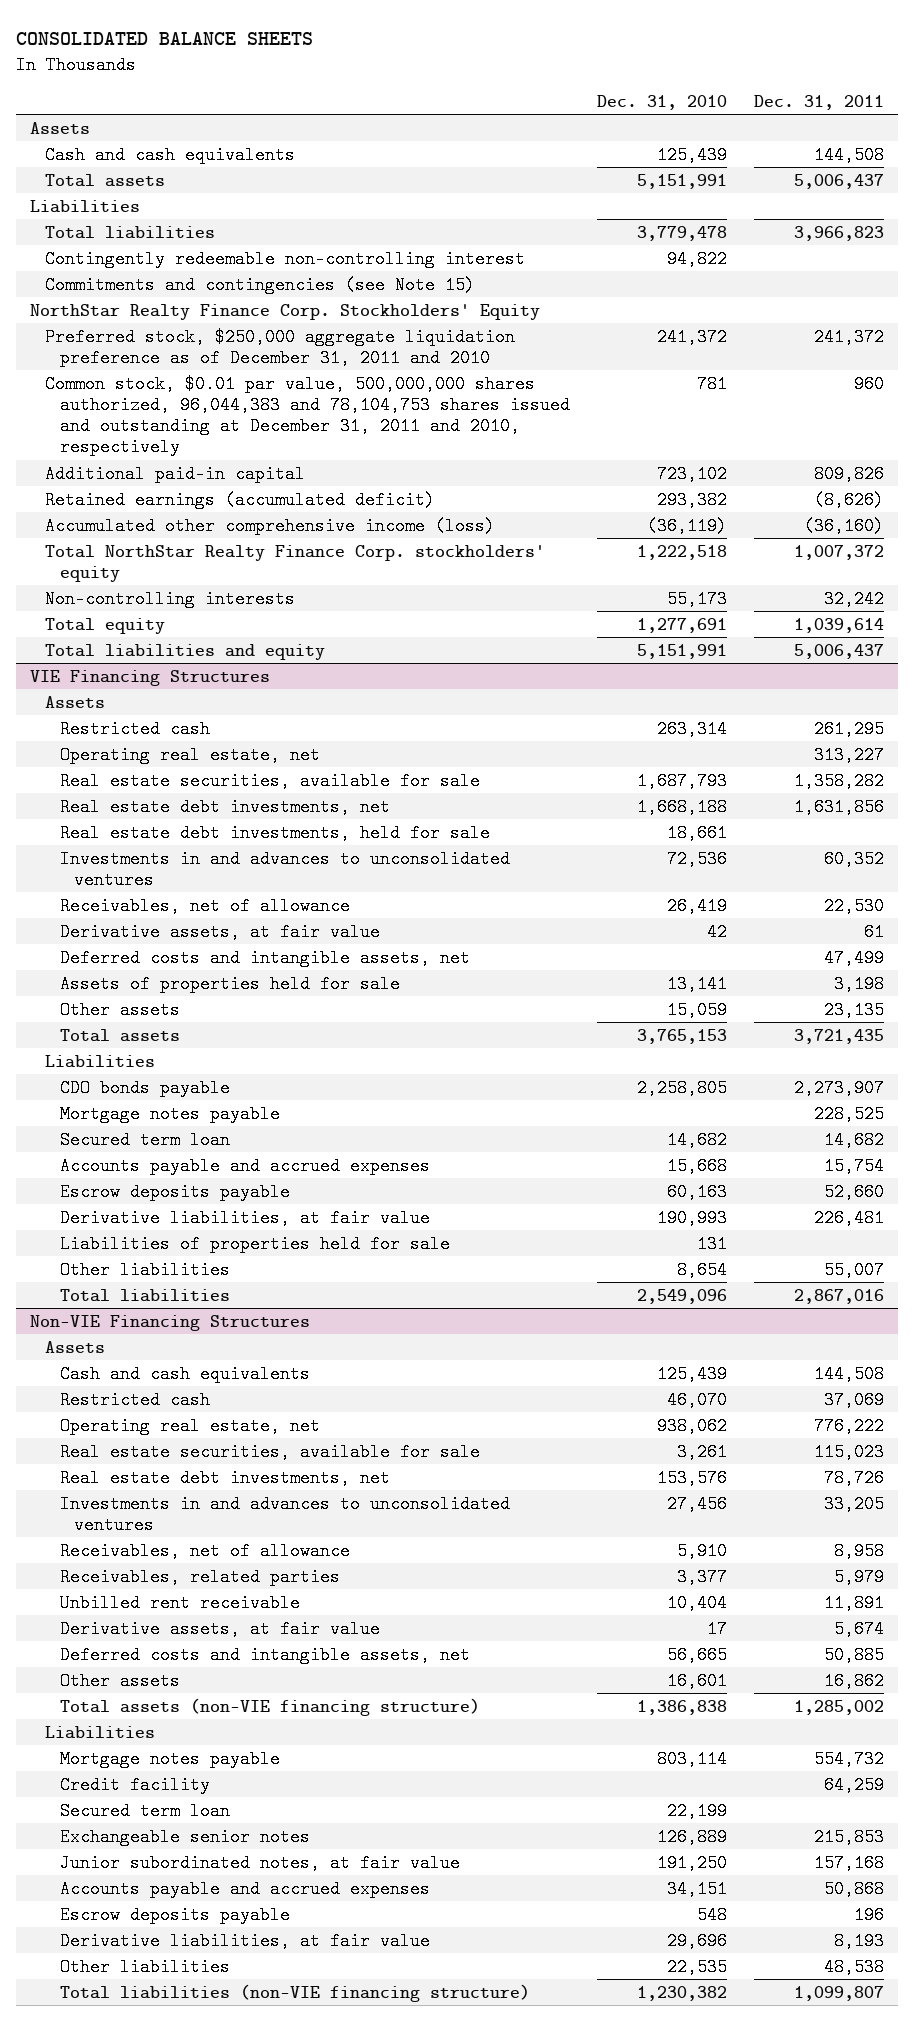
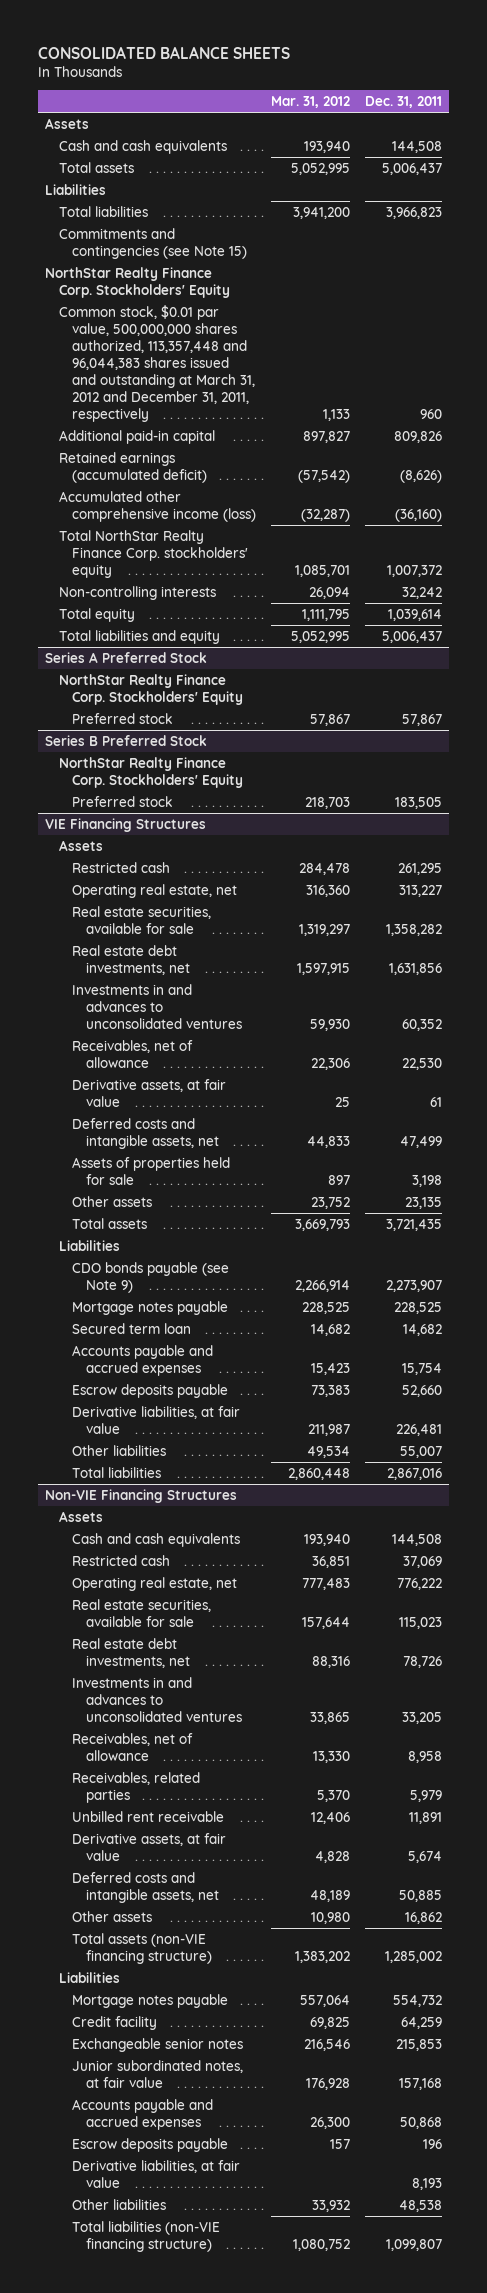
- | Dec. 31, 2010 | Dec. 31, 2011
+ | Mar. 31, 2012 | Dec. 31, 2011
- Contingently redeemable non-controlling interest | 94,822 |
- Preferred stock, $250,000 aggregate liquidation preference as of December 31, 2011 and 2010 | 241,372 | 241,372
- Common stock, $0.01 par value, 500,000,000 shares authorized, 96,044,383 and 78,104,753 shares issued and outstanding at December 31, 2011 and 2010, respectively | 781 | 960
+ Common stock, $0.01 par value, 500,000,000 shares authorized, 113,357,448 and 96,044,383 shares issued and outstanding at March 31, 2012 and December 31, 2011, respectively | 1,133 | 960
+ Series A Preferred Stock
+ NorthStar Realty Finance Corp. Stockholders' Equity
+ Preferred stock | 57,867 | 57,867
+ Series B Preferred Stock
+ NorthStar Realty Finance Corp. Stockholders' Equity
+ Preferred stock | 218,703 | 183,505
@ VIE Financing Structures
- Real estate debt investments, held for sale | 18,661 |
- CDO bonds payable | 2,258,805 | 2,273,907
+ CDO bonds payable (see Note 9) | 2,266,914 | 2,273,907
- Liabilities of properties held for sale | 131 |
@ Non-VIE Financing Structures
- Secured term loan | 22,199 |

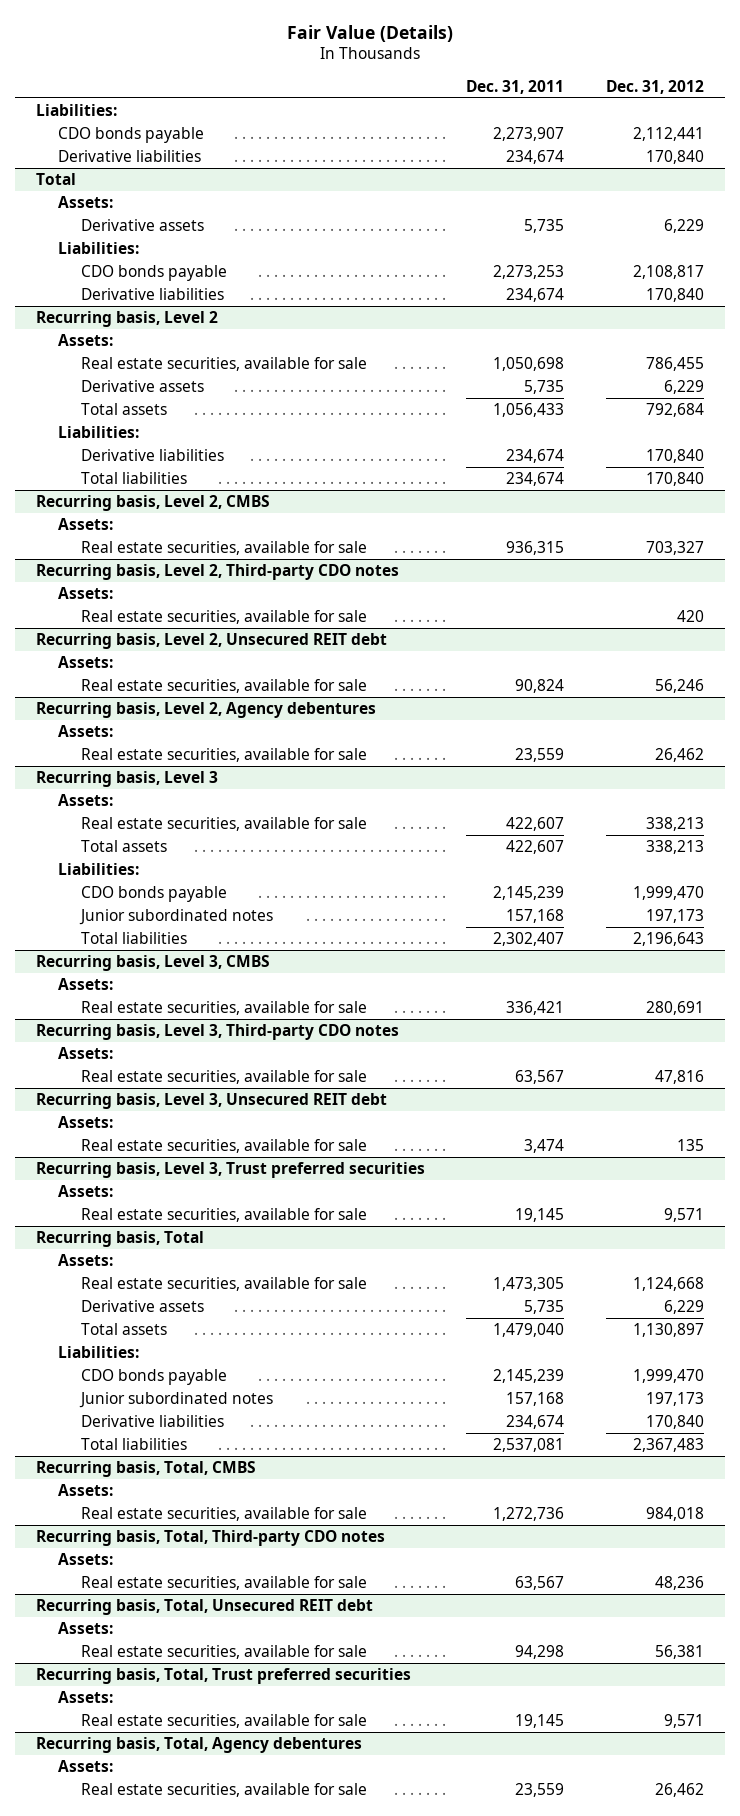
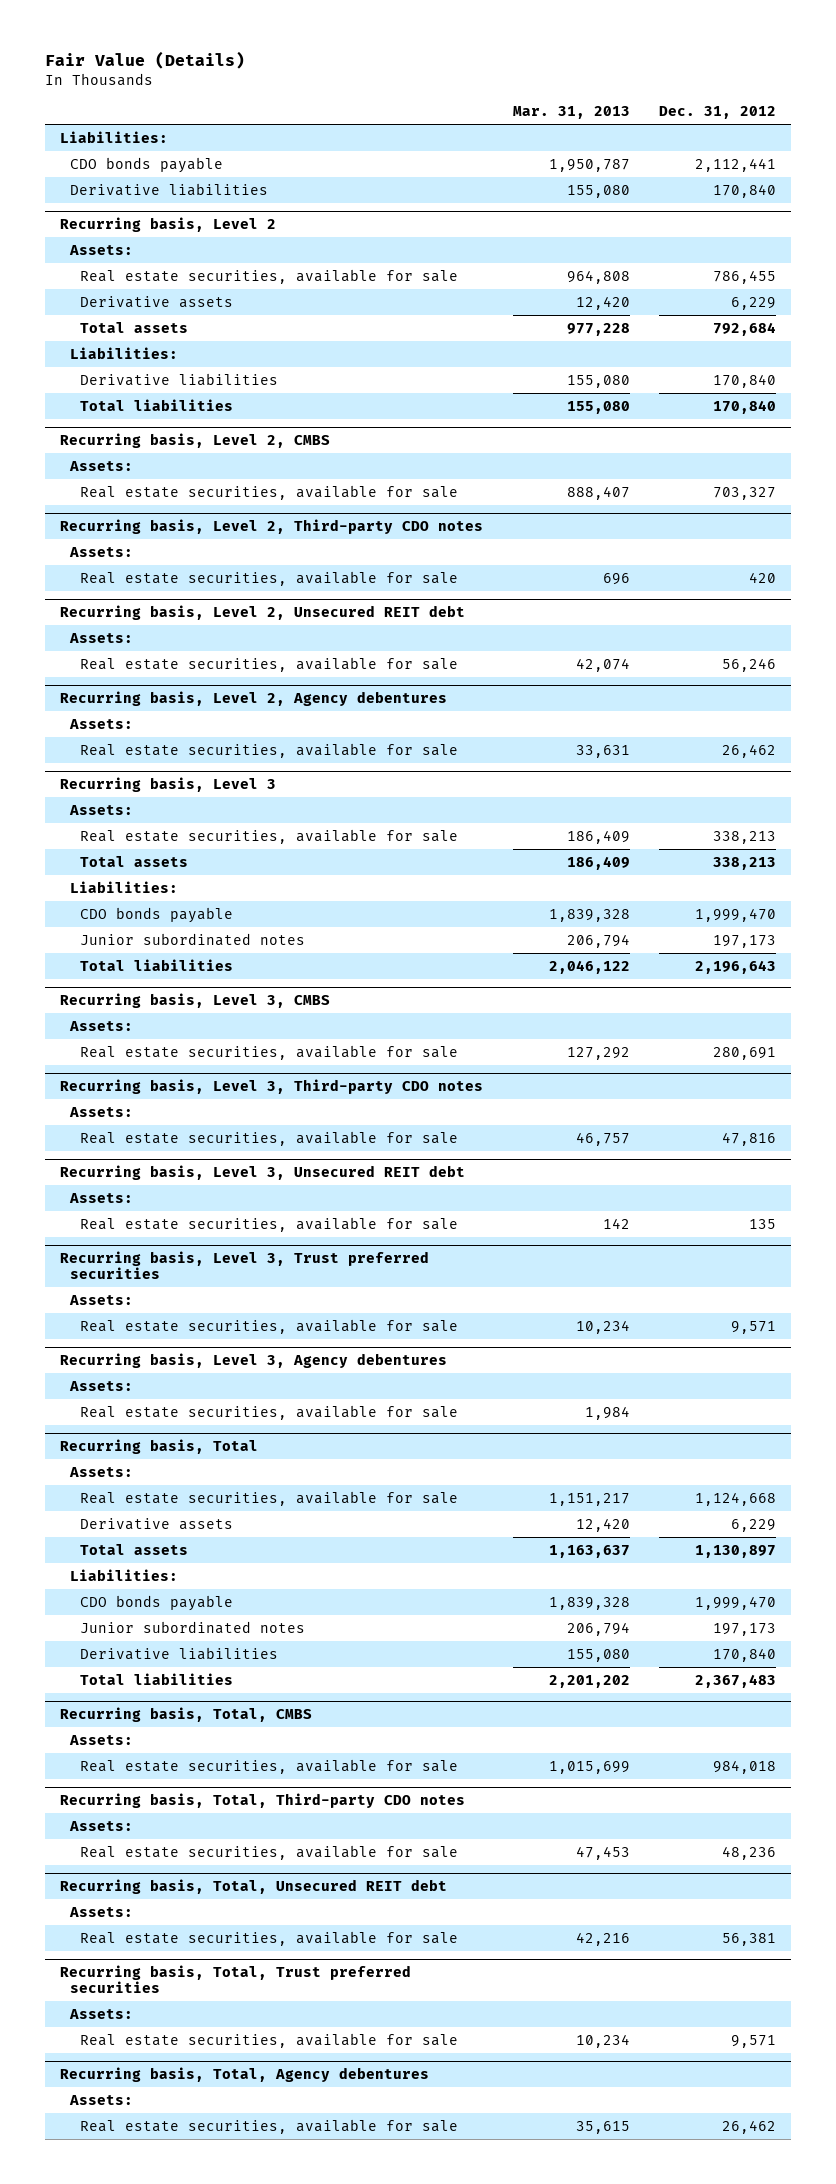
- | Dec. 31, 2011 | Dec. 31, 2012
+ | Mar. 31, 2013 | Dec. 31, 2012
- Total
- Assets:
- Derivative assets | 5,735 | 6,229
- Liabilities:
- CDO bonds payable | 2,273,253 | 2,108,817
- Derivative liabilities | 234,674 | 170,840
+ Recurring basis, Level 3, Agency debentures
+ Assets:
+ Real estate securities, available for sale | 1,984 |

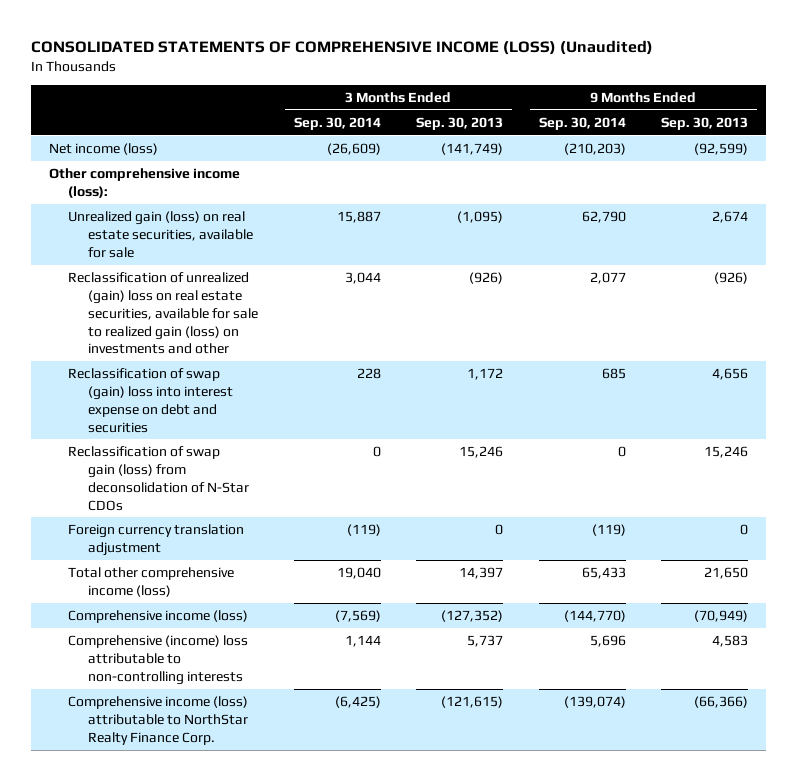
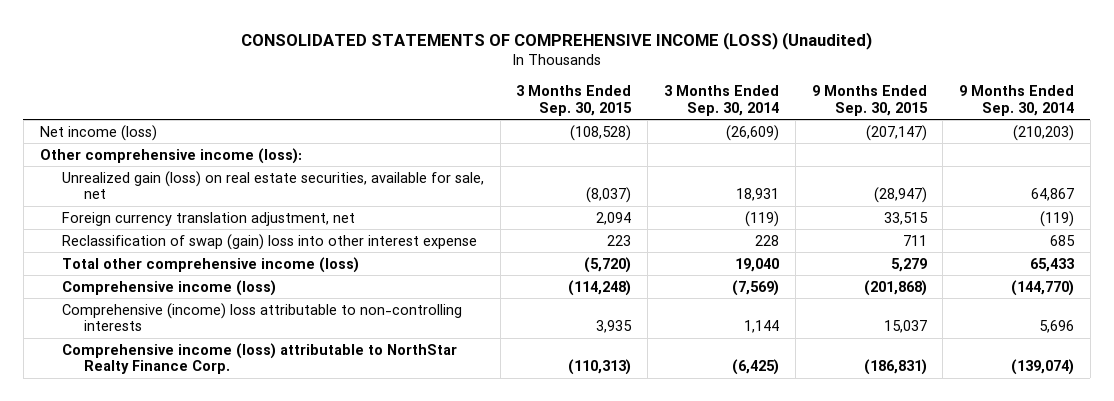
- | 3 Months Ended Sep. 30, 2014 | 3 Months Ended Sep. 30, 2013 | 9 Months Ended Sep. 30, 2014 | 9 Months Ended Sep. 30, 2013
+ | 3 Months Ended Sep. 30, 2015 | 3 Months Ended Sep. 30, 2014 | 9 Months Ended Sep. 30, 2015 | 9 Months Ended Sep. 30, 2014
- Unrealized gain (loss) on real estate securities, available for sale | 15,887 | (1,095) | 62,790 | 2,674
- Reclassification of unrealized (gain) loss on real estate securities, available for sale to realized gain (loss) on investments and other | 3,044 | (926) | 2,077 | (926)
- Reclassification of swap (gain) loss into interest expense on debt and securities | 228 | 1,172 | 685 | 4,656
- Reclassification of swap gain (loss) from deconsolidation of N-Star CDOs | 0 | 15,246 | 0 | 15,246
- Foreign currency translation adjustment | (119) | 0 | (119) | 0
+ Unrealized gain (loss) on real estate securities, available for sale, net | (8,037) | 18,931 | (28,947) | 64,867
+ Foreign currency translation adjustment, net | 2,094 | (119) | 33,515 | (119)
+ Reclassification of swap (gain) loss into other interest expense | 223 | 228 | 711 | 685

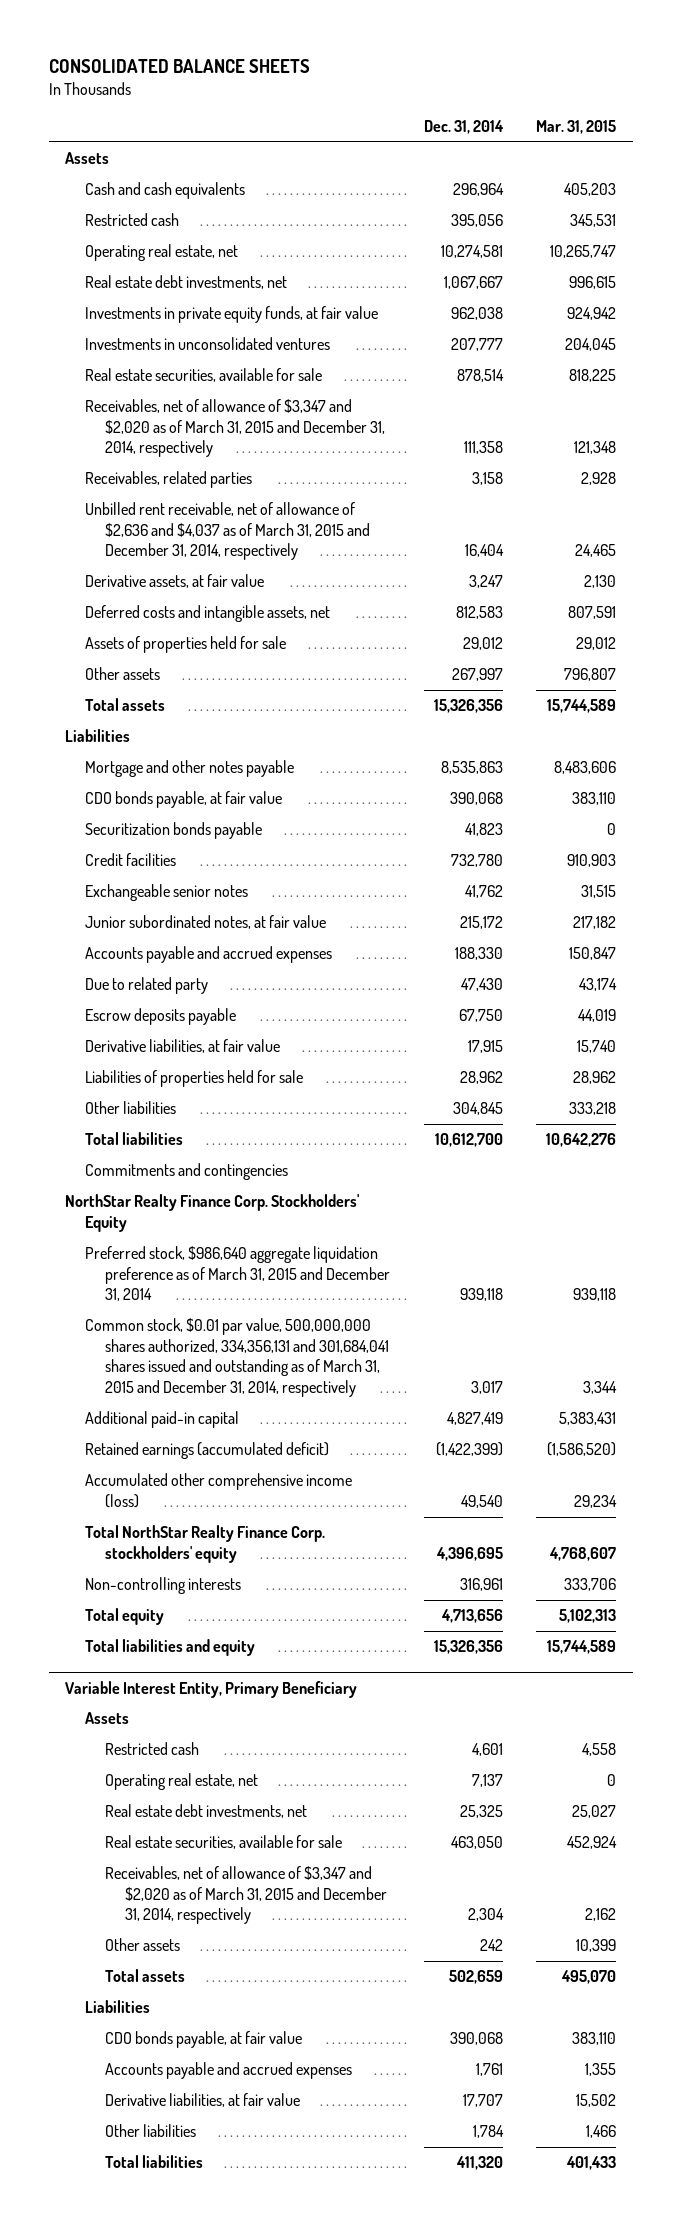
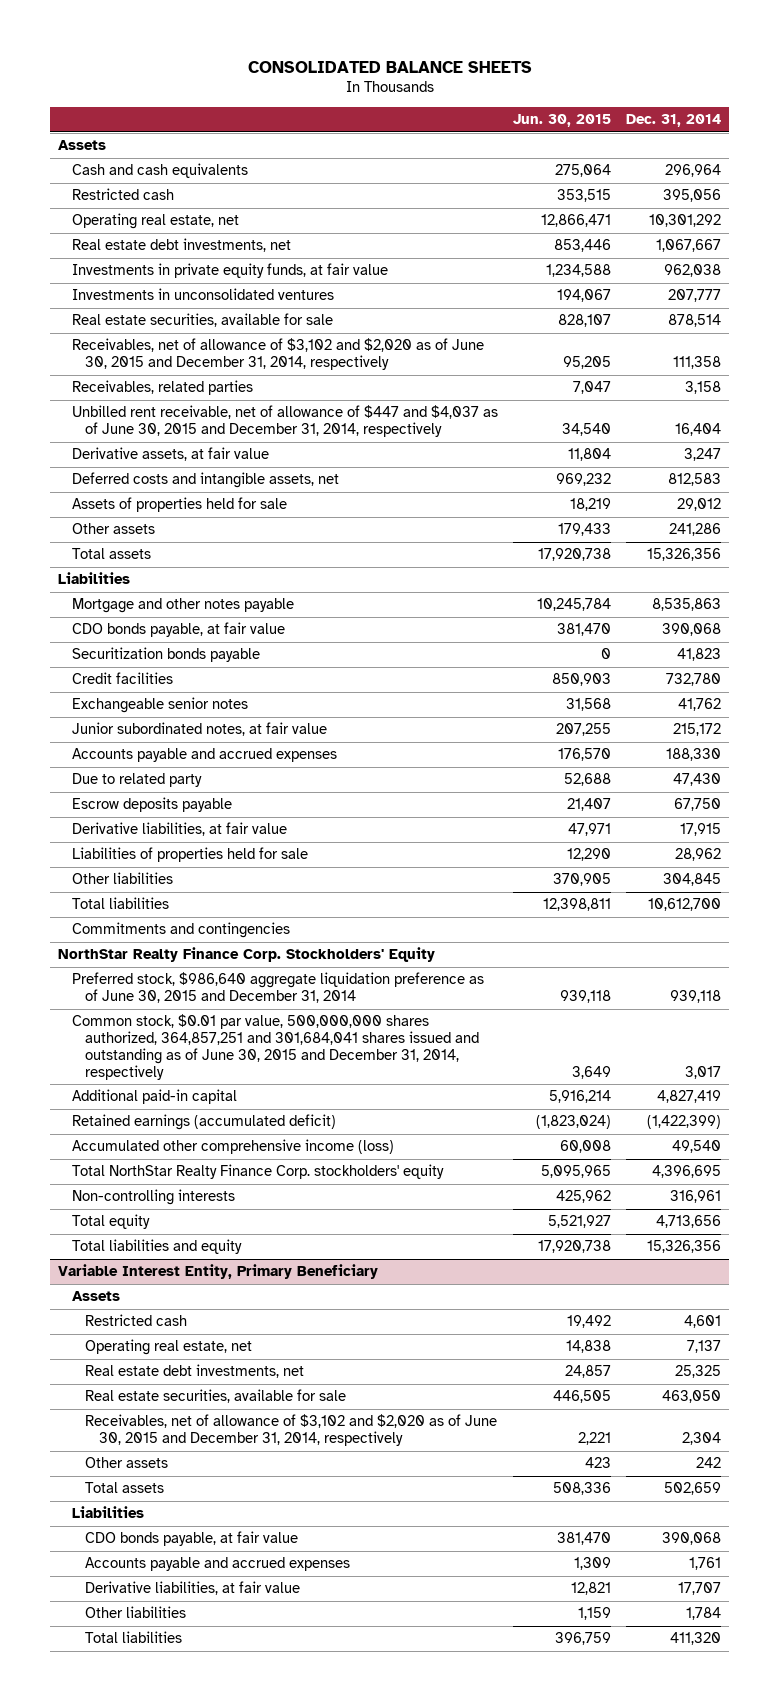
- | Dec. 31, 2014 | Mar. 31, 2015
+ | Jun. 30, 2015 | Dec. 31, 2014
- Operating real estate, net | 10,274,581 | 10,265,747
+ Operating real estate, net | 12,866,471 | 10,301,292
- Receivables, net of allowance of $3,347 and $2,020 as of March 31, 2015 and December 31, 2014, respectively | 111,358 | 121,348
+ Receivables, net of allowance of $3,102 and $2,020 as of June 30, 2015 and December 31, 2014, respectively | 95,205 | 111,358
- Unbilled rent receivable, net of allowance of $2,636 and $4,037 as of March 31, 2015 and December 31, 2014, respectively | 16,404 | 24,465
+ Unbilled rent receivable, net of allowance of $447 and $4,037 as of June 30, 2015 and December 31, 2014, respectively | 34,540 | 16,404
- Other assets | 267,997 | 796,807
+ Other assets | 179,433 | 241,286
- Preferred stock, $986,640 aggregate liquidation preference as of March 31, 2015 and December 31, 2014 | 939,118 | 939,118
- Common stock, $0.01 par value, 500,000,000 shares authorized, 334,356,131 and 301,684,041 shares issued and outstanding as of March 31, 2015 and December 31, 2014, respectively | 3,017 | 3,344
+ Preferred stock, $986,640 aggregate liquidation preference as of June 30, 2015 and December 31, 2014 | 939,118 | 939,118
+ Common stock, $0.01 par value, 500,000,000 shares authorized, 364,857,251 and 301,684,041 shares issued and outstanding as of June 30, 2015 and December 31, 2014, respectively | 3,649 | 3,017
@ Variable Interest Entity, Primary Beneficiary
- Receivables, net of allowance of $3,347 and $2,020 as of March 31, 2015 and December 31, 2014, respectively | 2,304 | 2,162
+ Receivables, net of allowance of $3,102 and $2,020 as of June 30, 2015 and December 31, 2014, respectively | 2,221 | 2,304

